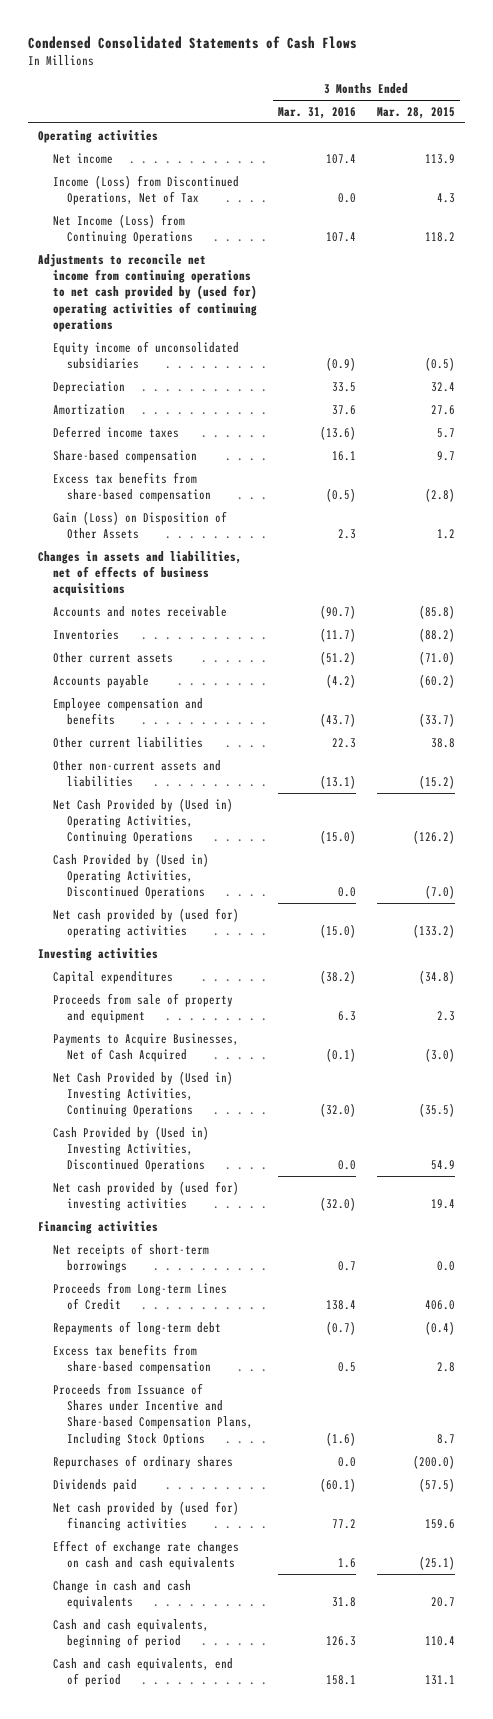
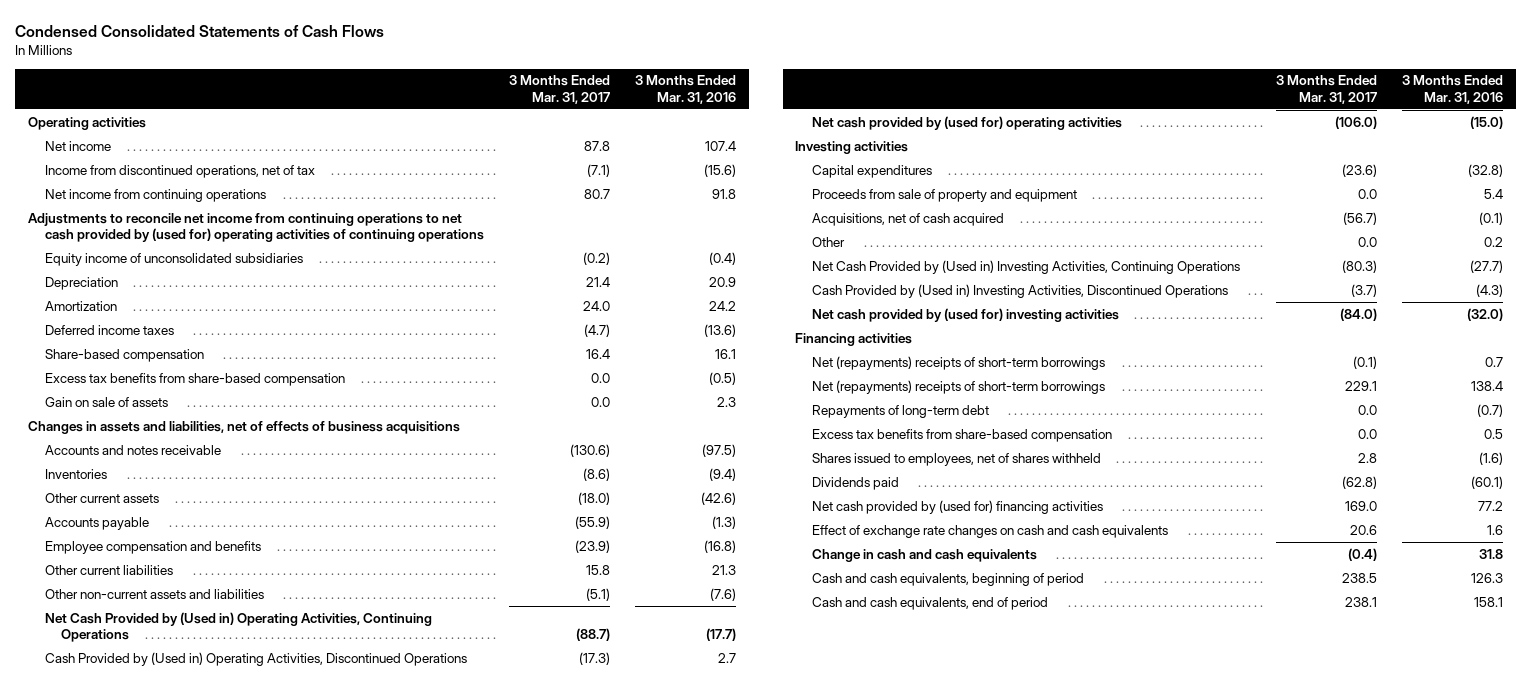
- | 3 Months Ended Mar. 31, 2016 | 3 Months Ended Mar. 28, 2015
+ | 3 Months Ended Mar. 31, 2017 | 3 Months Ended Mar. 31, 2016
- Income (Loss) from Discontinued Operations, Net of Tax | 0.0 | 4.3
- Net Income (Loss) from Continuing Operations | 107.4 | 118.2
+ Income from discontinued operations, net of tax | (7.1) | (15.6)
+ Net income from continuing operations | 80.7 | 91.8
- Equity income of unconsolidated subsidiaries | (0.9) | (0.5)
- Depreciation | 33.5 | 32.4
- Amortization | 37.6 | 27.6
+ Equity income of unconsolidated subsidiaries | (0.2) | (0.4)
+ Depreciation | 21.4 | 20.9
+ Amortization | 24.0 | 24.2
- Gain (Loss) on Disposition of Other Assets | 2.3 | 1.2
+ Gain on sale of assets | 0.0 | 2.3
- Accounts and notes receivable | (90.7) | (85.8)
- Inventories | (11.7) | (88.2)
- Other current assets | (51.2) | (71.0)
- Accounts payable | (4.2) | (60.2)
- Employee compensation and benefits | (43.7) | (33.7)
- Other current liabilities | 22.3 | 38.8
- Other non-current assets and liabilities | (13.1) | (15.2)
- Net Cash Provided by (Used in) Operating Activities, Continuing Operations | (15.0) | (126.2)
- Cash Provided by (Used in) Operating Activities, Discontinued Operations | 0.0 | (7.0)
+ Accounts and notes receivable | (130.6) | (97.5)
+ Inventories | (8.6) | (9.4)
+ Other current assets | (18.0) | (42.6)
+ Accounts payable | (55.9) | (1.3)
+ Employee compensation and benefits | (23.9) | (16.8)
+ Other current liabilities | 15.8 | 21.3
+ Other non-current assets and liabilities | (5.1) | (7.6)
+ Net Cash Provided by (Used in) Operating Activities, Continuing Operations | (88.7) | (17.7)
+ Cash Provided by (Used in) Operating Activities, Discontinued Operations | (17.3) | 2.7
- Capital expenditures | (38.2) | (34.8)
- Proceeds from sale of property and equipment | 6.3 | 2.3
- Payments to Acquire Businesses, Net of Cash Acquired | (0.1) | (3.0)
- Net Cash Provided by (Used in) Investing Activities, Continuing Operations | (32.0) | (35.5)
- Cash Provided by (Used in) Investing Activities, Discontinued Operations | 0.0 | 54.9
+ Capital expenditures | (23.6) | (32.8)
+ Proceeds from sale of property and equipment | 0.0 | 5.4
+ Acquisitions, net of cash acquired | (56.7) | (0.1)
+ Other | 0.0 | 0.2
+ Net Cash Provided by (Used in) Investing Activities, Continuing Operations | (80.3) | (27.7)
+ Cash Provided by (Used in) Investing Activities, Discontinued Operations | (3.7) | (4.3)
- Net receipts of short-term borrowings | 0.7 | 0.0
- Proceeds from Long-term Lines of Credit | 138.4 | 406.0
+ Net (repayments) receipts of short-term borrowings | (0.1) | 0.7
+ Net (repayments) receipts of short-term borrowings | 229.1 | 138.4
- Proceeds from Issuance of Shares under Incentive and Share-based Compensation Plans, Including Stock Options | (1.6) | 8.7
- Repurchases of ordinary shares | 0.0 | (200.0)
+ Shares issued to employees, net of shares withheld | 2.8 | (1.6)

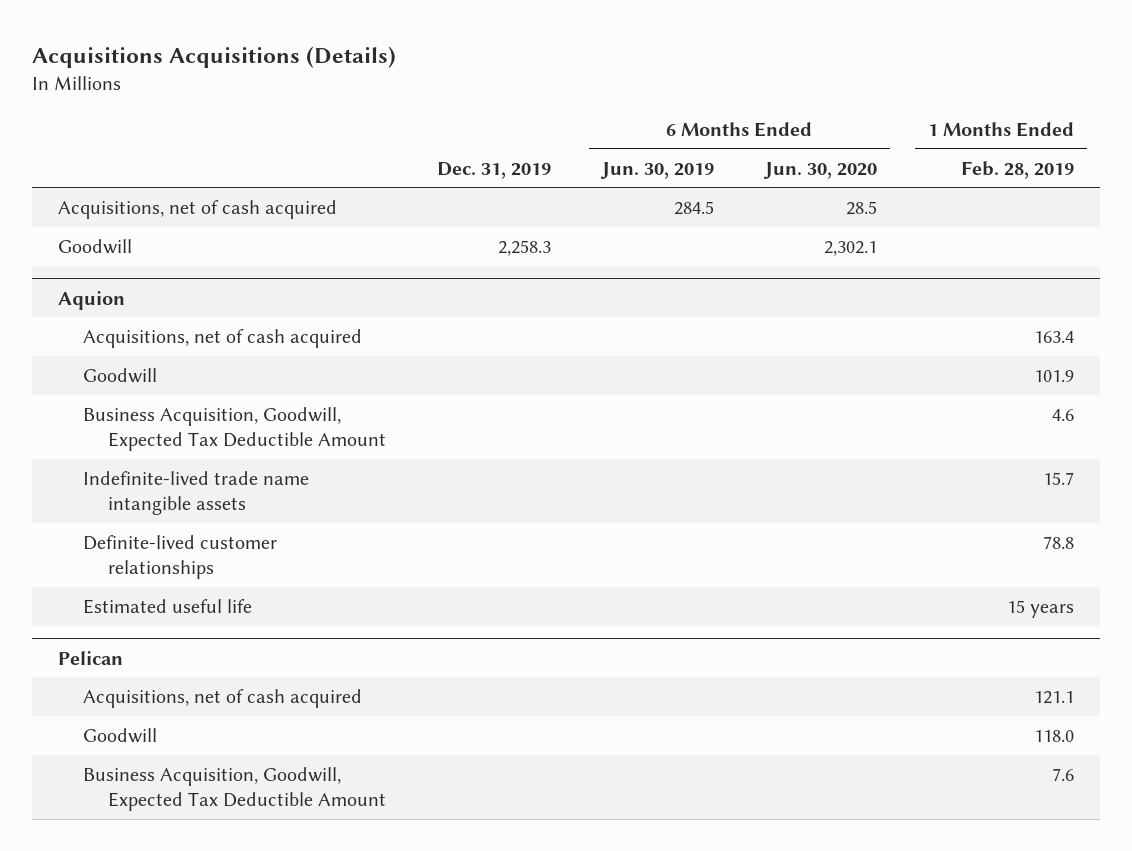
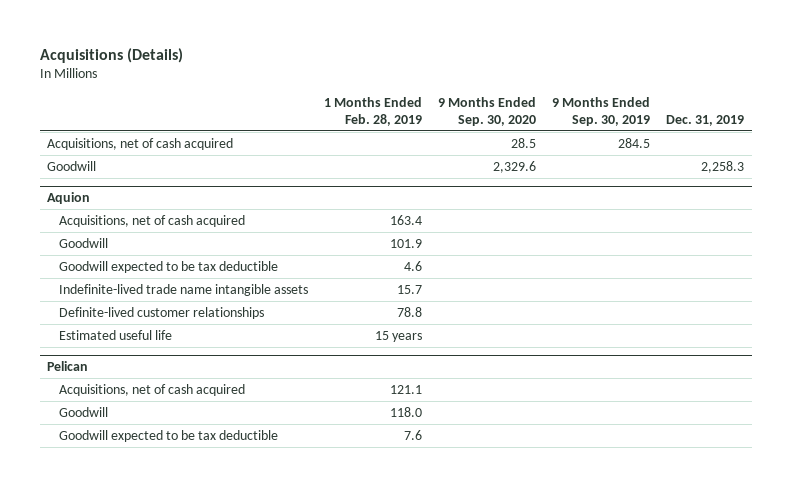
- Acquisitions Acquisitions (Details)
+ Acquisitions (Details)
- | Dec. 31, 2019 | 6 Months Ended Jun. 30, 2019 | 6 Months Ended Jun. 30, 2020 | 1 Months Ended Feb. 28, 2019
+ | 1 Months Ended Feb. 28, 2019 | 9 Months Ended Sep. 30, 2020 | 9 Months Ended Sep. 30, 2019 | Dec. 31, 2019
@ Aquion
- Business Acquisition, Goodwill, Expected Tax Deductible Amount | | | | 4.6
+ Goodwill expected to be tax deductible | 4.6 | | |
@ Pelican
- Business Acquisition, Goodwill, Expected Tax Deductible Amount | | | | 7.6
+ Goodwill expected to be tax deductible | 7.6 | | |

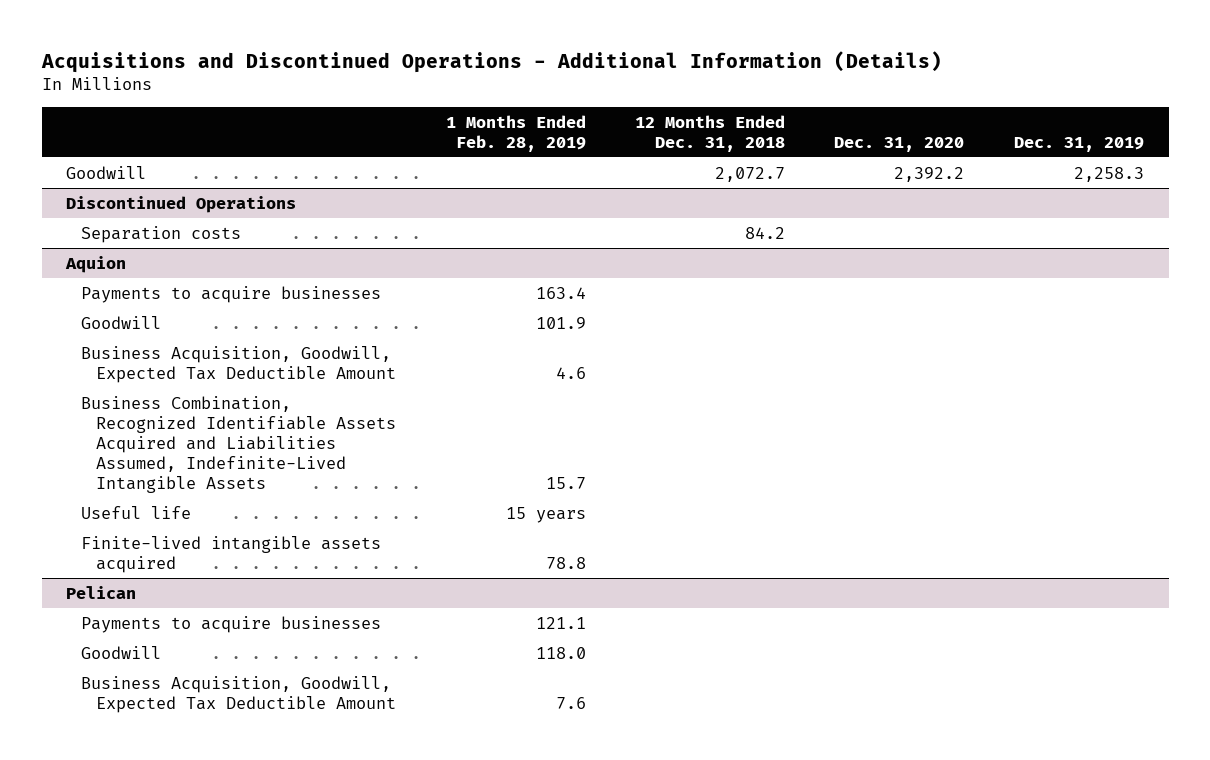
- Acquisitions (Details)
+ Acquisitions and Discontinued Operations - Additional Information (Details)
- | 1 Months Ended Feb. 28, 2019 | 9 Months Ended Sep. 30, 2020 | 9 Months Ended Sep. 30, 2019 | Dec. 31, 2019
+ | 1 Months Ended Feb. 28, 2019 | 12 Months Ended Dec. 31, 2018 | Dec. 31, 2020 | Dec. 31, 2019
- Acquisitions, net of cash acquired | | 28.5 | 284.5 |
+ Discontinued Operations
+ Separation costs | | 84.2 | |
@ Aquion
- Acquisitions, net of cash acquired | 163.4 | | |
+ Payments to acquire businesses | 163.4 | | |
- Goodwill expected to be tax deductible | 4.6 | | |
- Indefinite-lived trade name intangible assets | 15.7 | | |
- Definite-lived customer relationships | 78.8 | | |
- Estimated useful life | 15 years | | |
+ Business Acquisition, Goodwill, Expected Tax Deductible Amount | 4.6 | | |
+ Business Combination, Recognized Identifiable Assets Acquired and Liabilities Assumed, Indefinite-Lived Intangible Assets | 15.7 | | |
+ Useful life | 15 years | | |
+ Finite-lived intangible assets acquired | 78.8 | | |
@ Pelican
- Acquisitions, net of cash acquired | 121.1 | | |
+ Payments to acquire businesses | 121.1 | | |
- Goodwill expected to be tax deductible | 7.6 | | |
+ Business Acquisition, Goodwill, Expected Tax Deductible Amount | 7.6 | | |

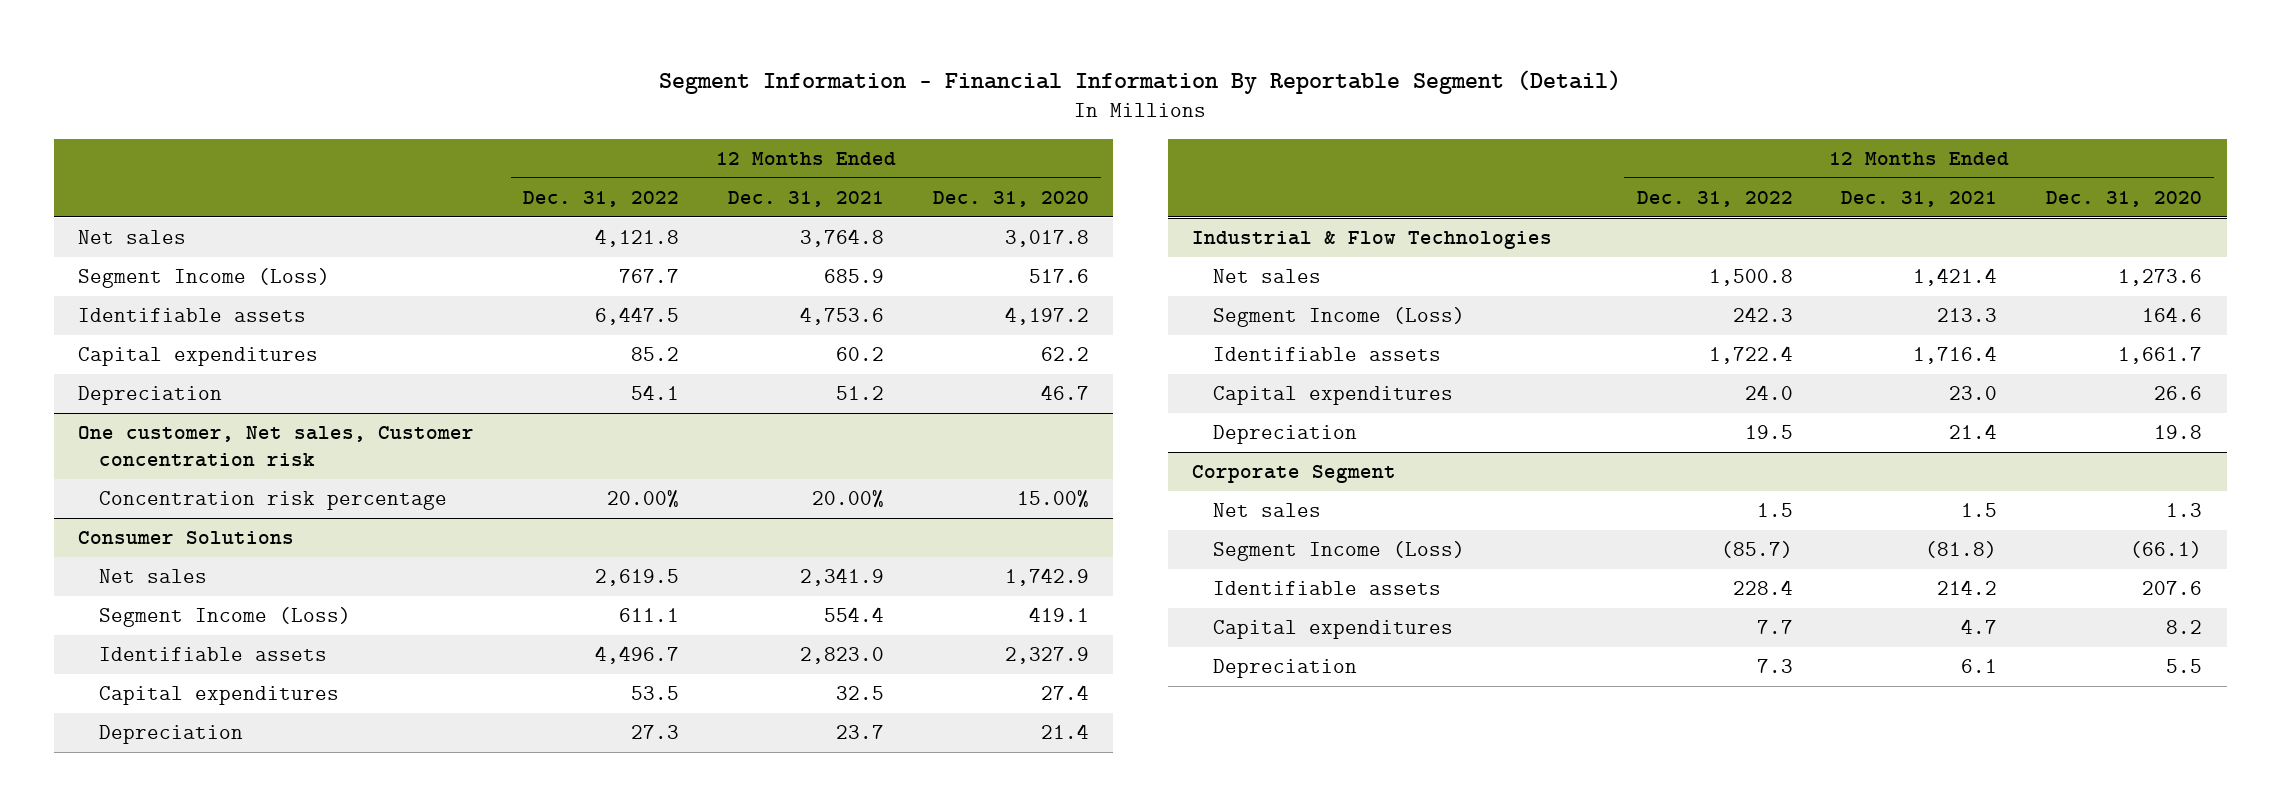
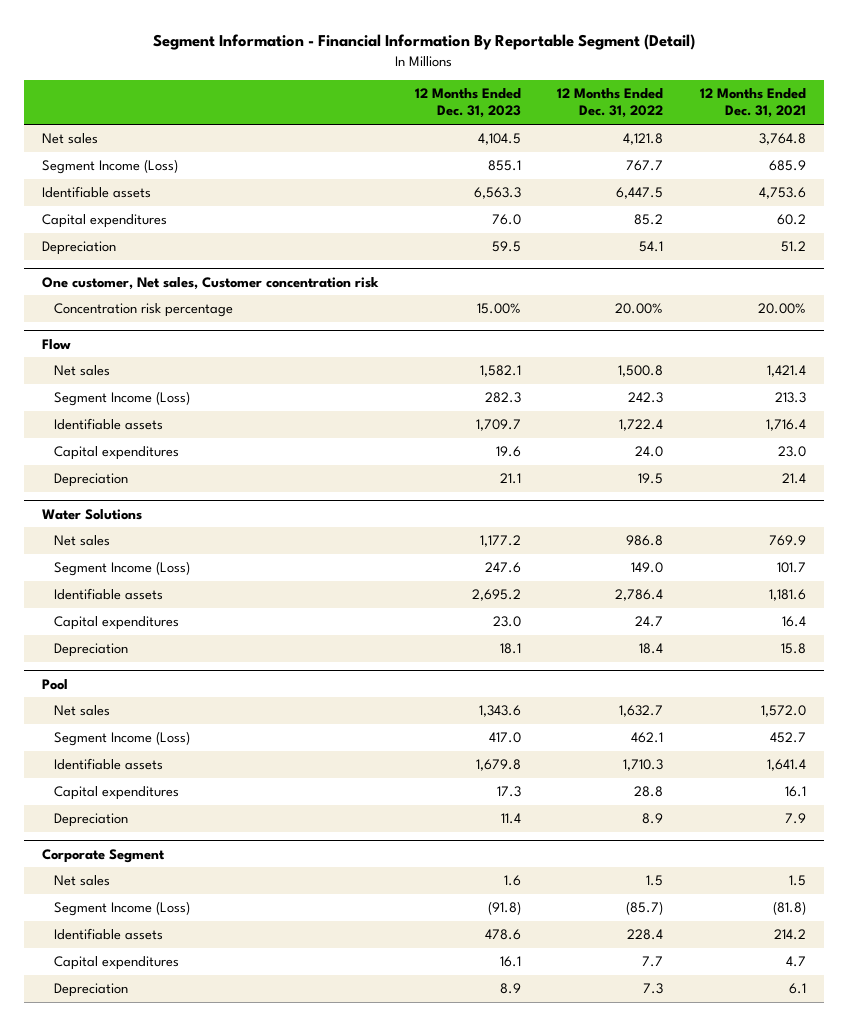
- | 12 Months Ended Dec. 31, 2022 | 12 Months Ended Dec. 31, 2021 | 12 Months Ended Dec. 31, 2020
+ | 12 Months Ended Dec. 31, 2023 | 12 Months Ended Dec. 31, 2022 | 12 Months Ended Dec. 31, 2021
- Consumer Solutions
- Net sales | 2,619.5 | 2,341.9 | 1,742.9
- Segment Income (Loss) | 611.1 | 554.4 | 419.1
- Identifiable assets | 4,496.7 | 2,823.0 | 2,327.9
- Capital expenditures | 53.5 | 32.5 | 27.4
- Depreciation | 27.3 | 23.7 | 21.4
- Industrial & Flow Technologies
+ Flow
+ Water Solutions
+ Net sales | 1,177.2 | 986.8 | 769.9
+ Segment Income (Loss) | 247.6 | 149.0 | 101.7
+ Identifiable assets | 2,695.2 | 2,786.4 | 1,181.6
+ Capital expenditures | 23.0 | 24.7 | 16.4
+ Depreciation | 18.1 | 18.4 | 15.8
+ Pool
+ Net sales | 1,343.6 | 1,632.7 | 1,572.0
+ Segment Income (Loss) | 417.0 | 462.1 | 452.7
+ Identifiable assets | 1,679.8 | 1,710.3 | 1,641.4
+ Capital expenditures | 17.3 | 28.8 | 16.1
+ Depreciation | 11.4 | 8.9 | 7.9

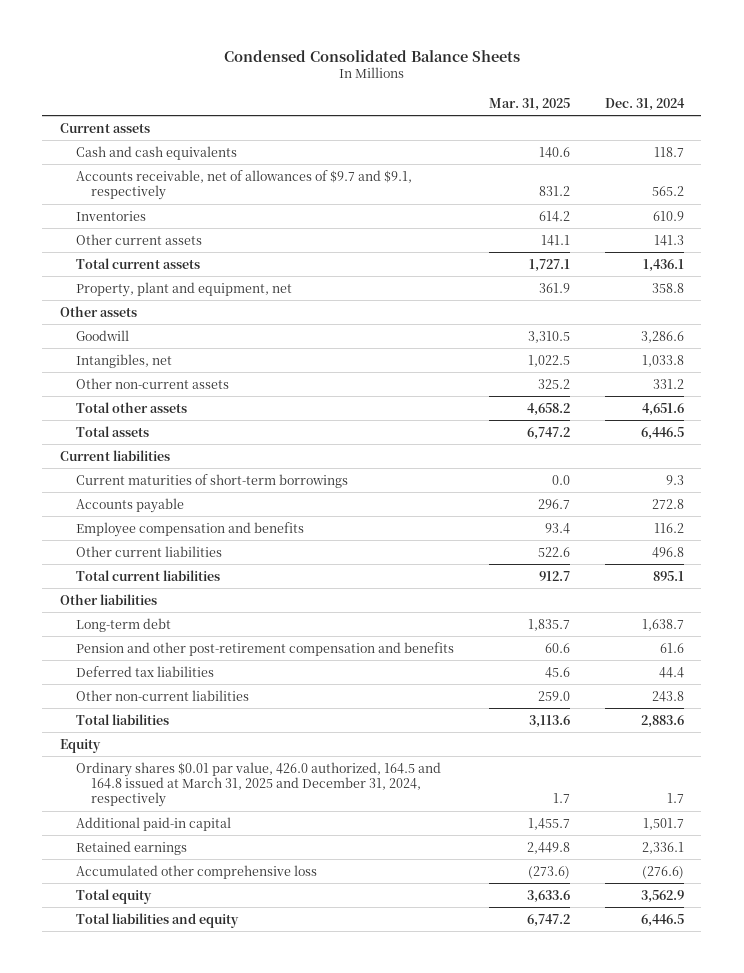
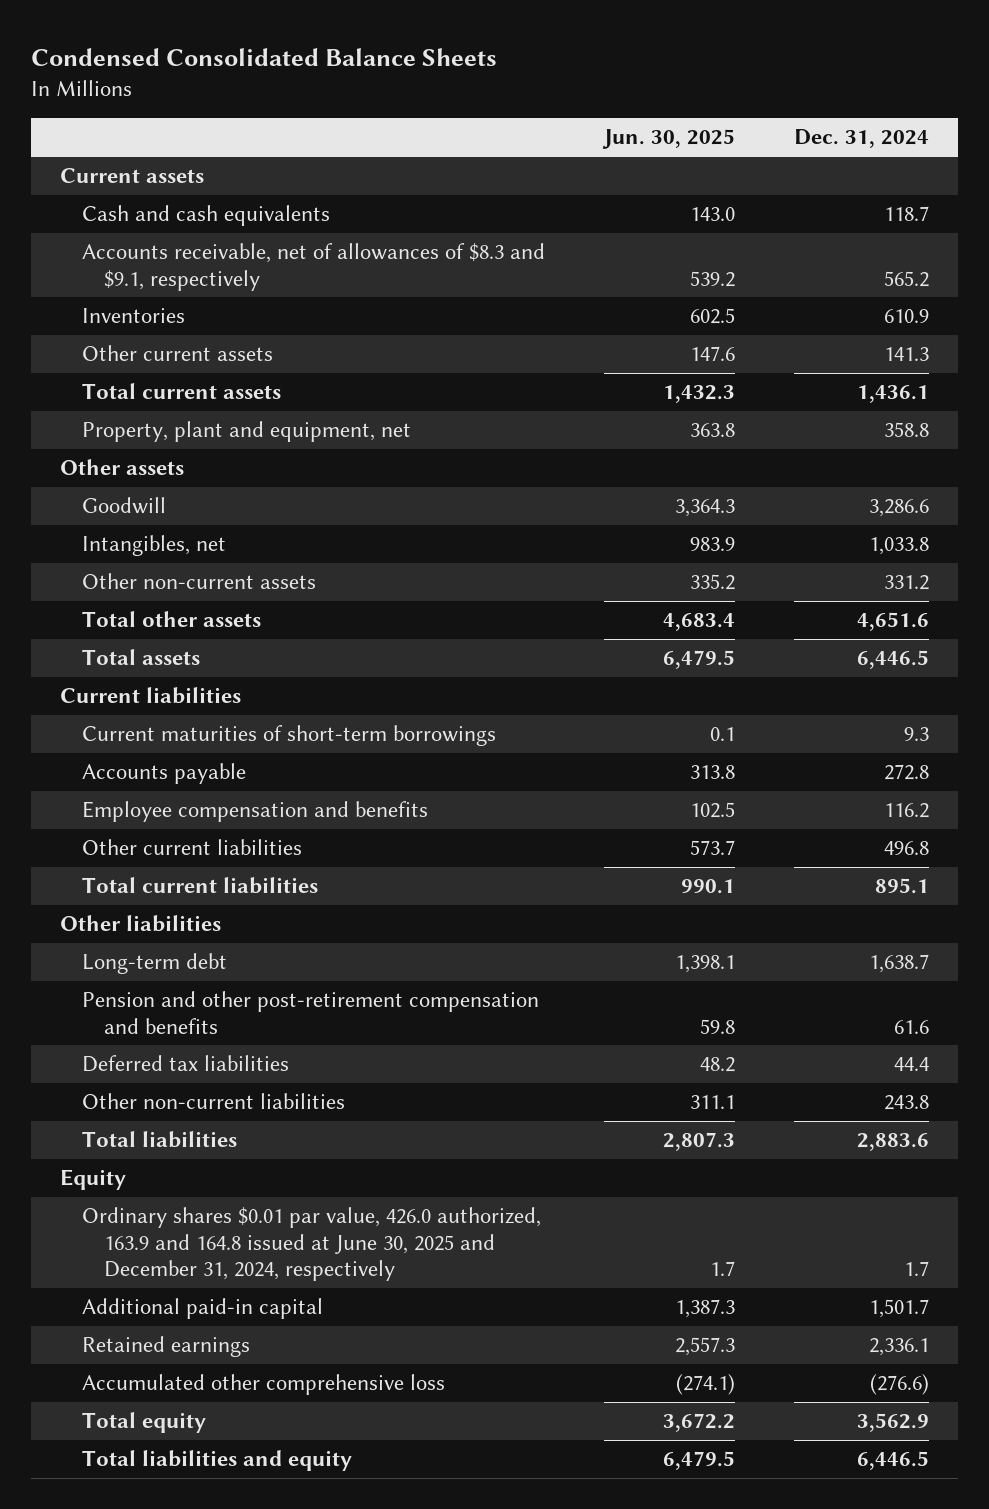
- | Mar. 31, 2025 | Dec. 31, 2024
+ | Jun. 30, 2025 | Dec. 31, 2024
- Accounts receivable, net of allowances of $9.7 and $9.1, respectively | 831.2 | 565.2
+ Accounts receivable, net of allowances of $8.3 and $9.1, respectively | 539.2 | 565.2
- Ordinary shares $0.01 par value, 426.0 authorized, 164.5 and 164.8 issued at March 31, 2025 and December 31, 2024, respectively | 1.7 | 1.7
+ Ordinary shares $0.01 par value, 426.0 authorized, 163.9 and 164.8 issued at June 30, 2025 and December 31, 2024, respectively | 1.7 | 1.7

